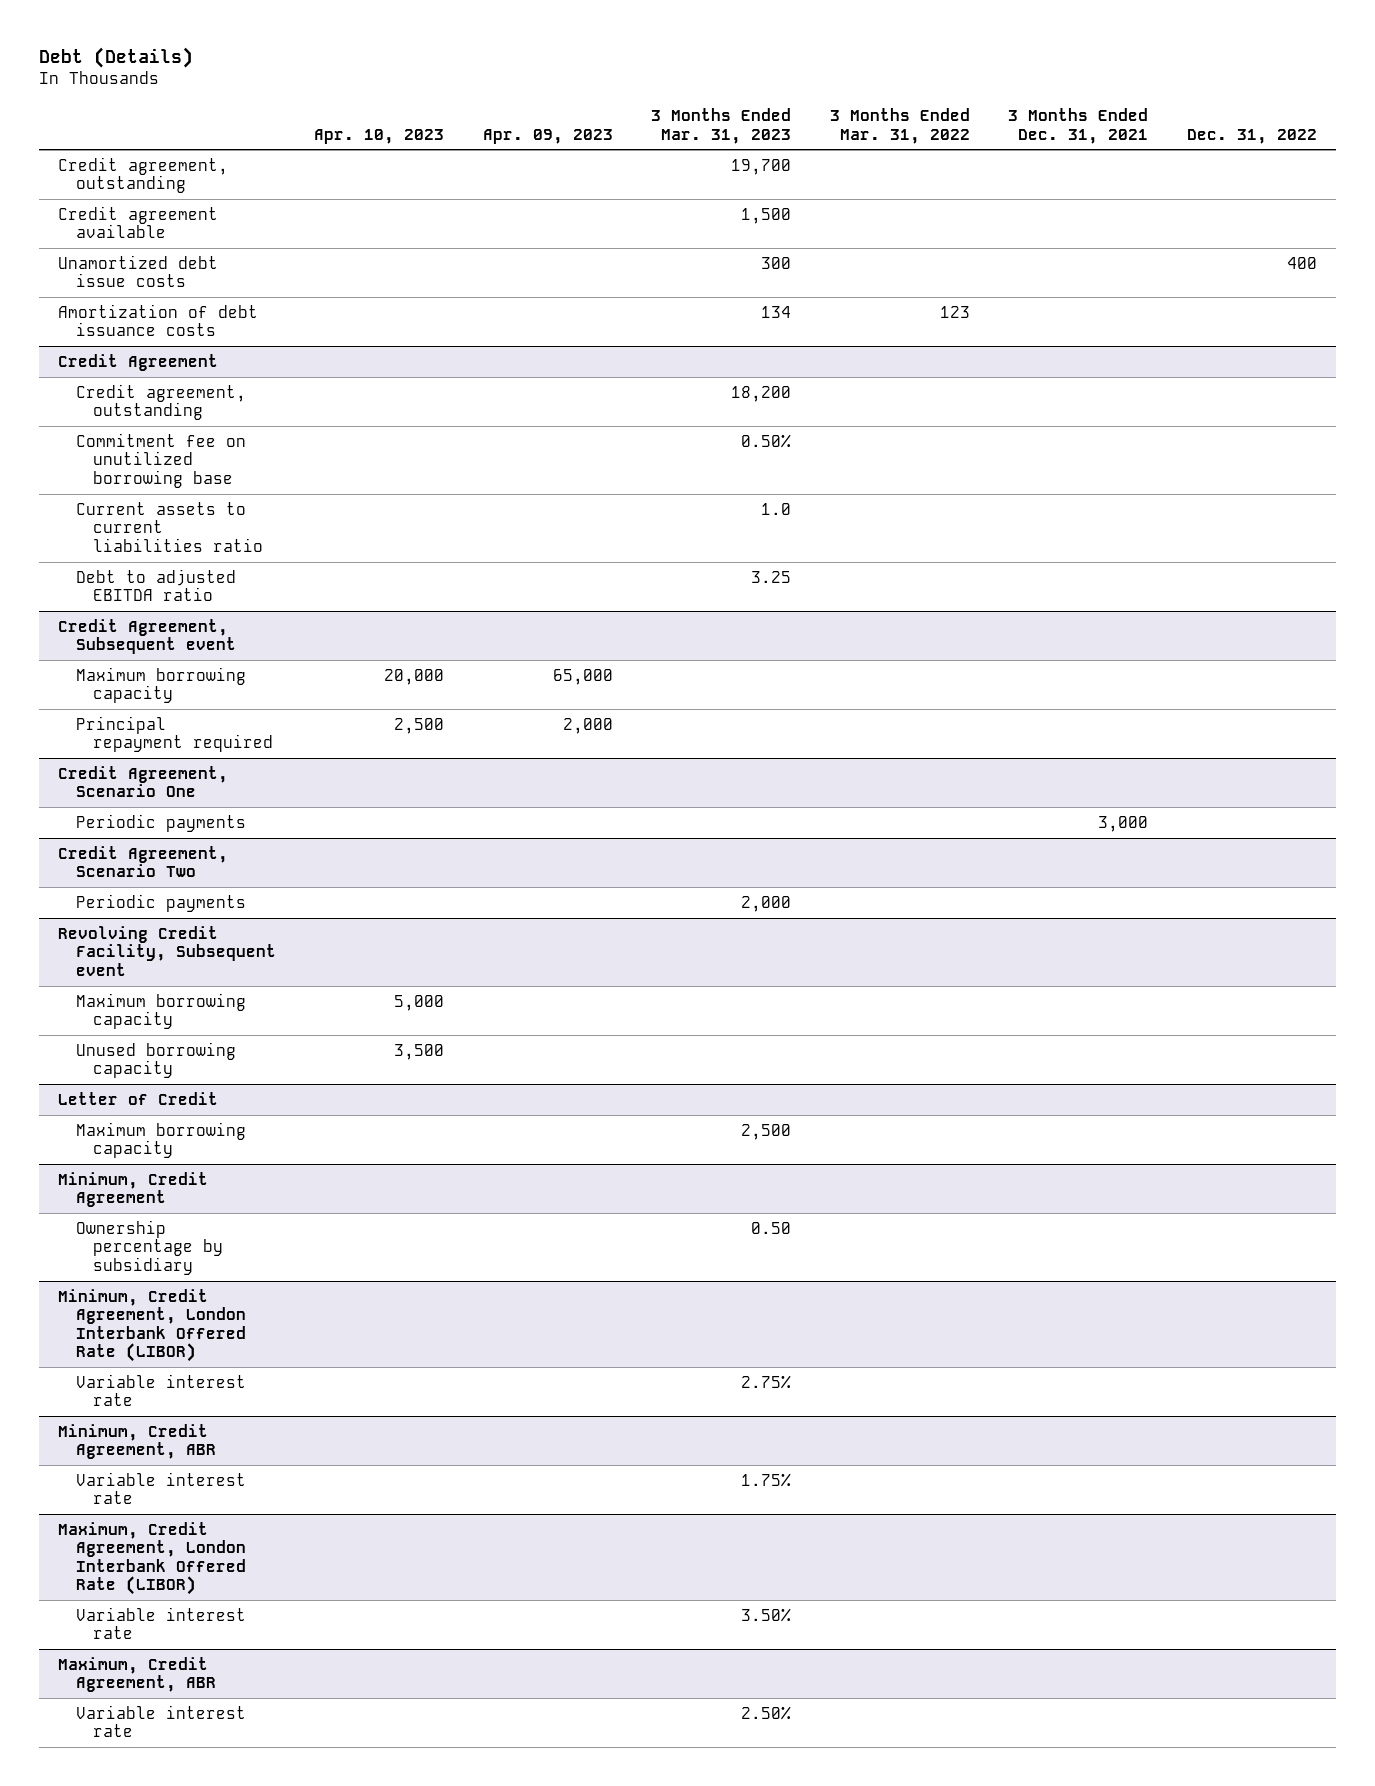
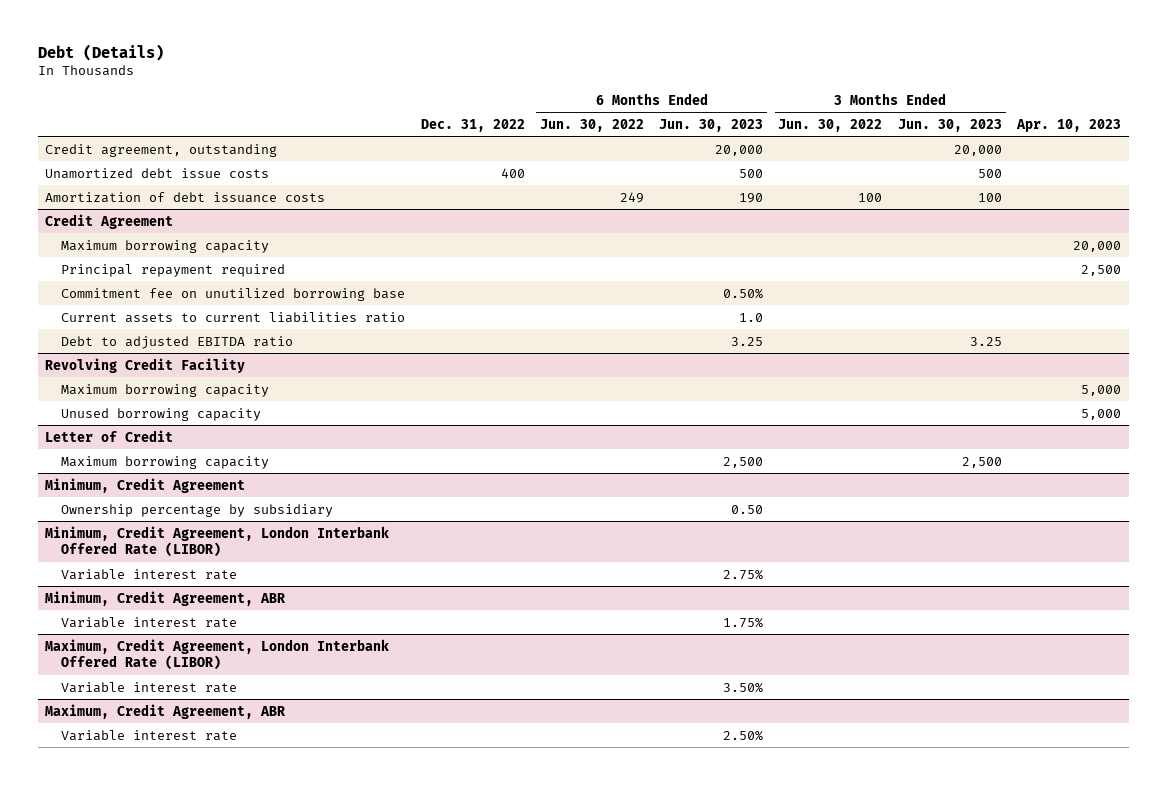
- | Apr. 10, 2023 | Apr. 09, 2023 | 3 Months Ended Mar. 31, 2023 | 3 Months Ended Mar. 31, 2022 | 3 Months Ended Dec. 31, 2021 | Dec. 31, 2022
+ | Dec. 31, 2022 | 6 Months Ended Jun. 30, 2022 | 6 Months Ended Jun. 30, 2023 | 3 Months Ended Jun. 30, 2022 | 3 Months Ended Jun. 30, 2023 | Apr. 10, 2023
- Credit agreement available | | | 1,500 | | |
@ Credit Agreement
- Credit agreement, outstanding | | | 18,200 | | |
+ Maximum borrowing capacity | | | | | | 20,000
+ Principal repayment required | | | | | | 2,500
- Credit Agreement, Subsequent event
- Maximum borrowing capacity | 20,000 | 65,000 | | | |
- Principal repayment required | 2,500 | 2,000 | | | |
- Credit Agreement, Scenario One
- Periodic payments | | | | | 3,000 |
- Credit Agreement, Scenario Two
- Periodic payments | | | 2,000 | | |
- Revolving Credit Facility, Subsequent event
+ Revolving Credit Facility
- Unused borrowing capacity | 3,500 | | | | |
+ Unused borrowing capacity | | | | | | 5,000

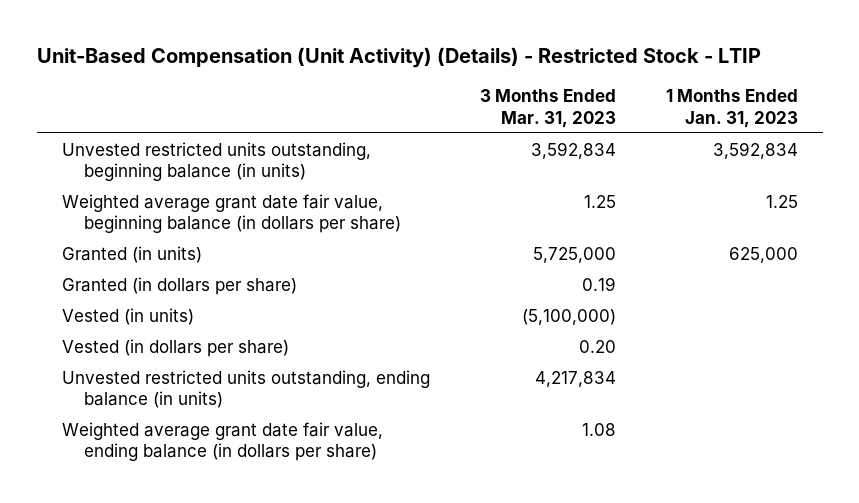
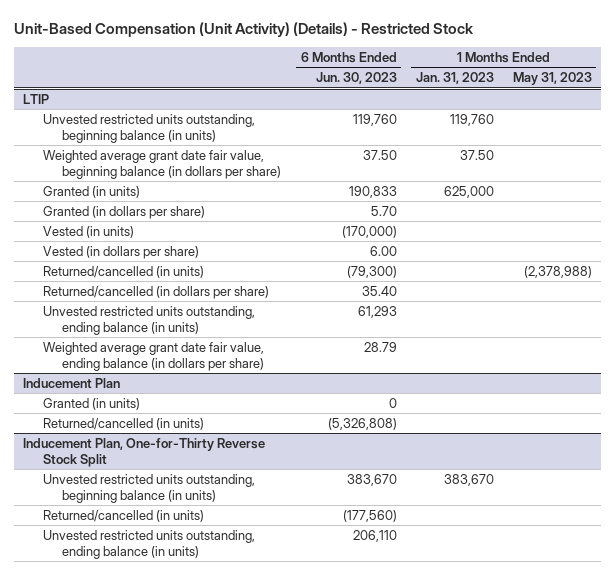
- Unit-Based Compensation (Unit Activity) (Details) - Restricted Stock - LTIP
+ Unit-Based Compensation (Unit Activity) (Details) - Restricted Stock
- | 3 Months Ended Mar. 31, 2023 | 1 Months Ended Jan. 31, 2023
+ | 6 Months Ended Jun. 30, 2023 | 1 Months Ended Jan. 31, 2023 | 1 Months Ended May 31, 2023
- Unvested restricted units outstanding, beginning balance (in units) | 3,592,834 | 3,592,834
- Weighted average grant date fair value, beginning balance (in dollars per share) | 1.25 | 1.25
+ LTIP
+ Unvested restricted units outstanding, beginning balance (in units) | 119,760 | 119,760 |
+ Weighted average grant date fair value, beginning balance (in dollars per share) | 37.50 | 37.50 |
+ Returned/cancelled (in units) | (79,300) | | (2,378,988)
+ Returned/cancelled (in dollars per share) | 35.40 | |
+ Inducement Plan
+ Granted (in units) | 0 | |
+ Returned/cancelled (in units) | (5,326,808) | |
+ Inducement Plan, One-for-Thirty Reverse Stock Split
+ Unvested restricted units outstanding, beginning balance (in units) | 383,670 | 383,670 |
+ Returned/cancelled (in units) | (177,560) | |
+ Unvested restricted units outstanding, ending balance (in units) | 206,110 | |

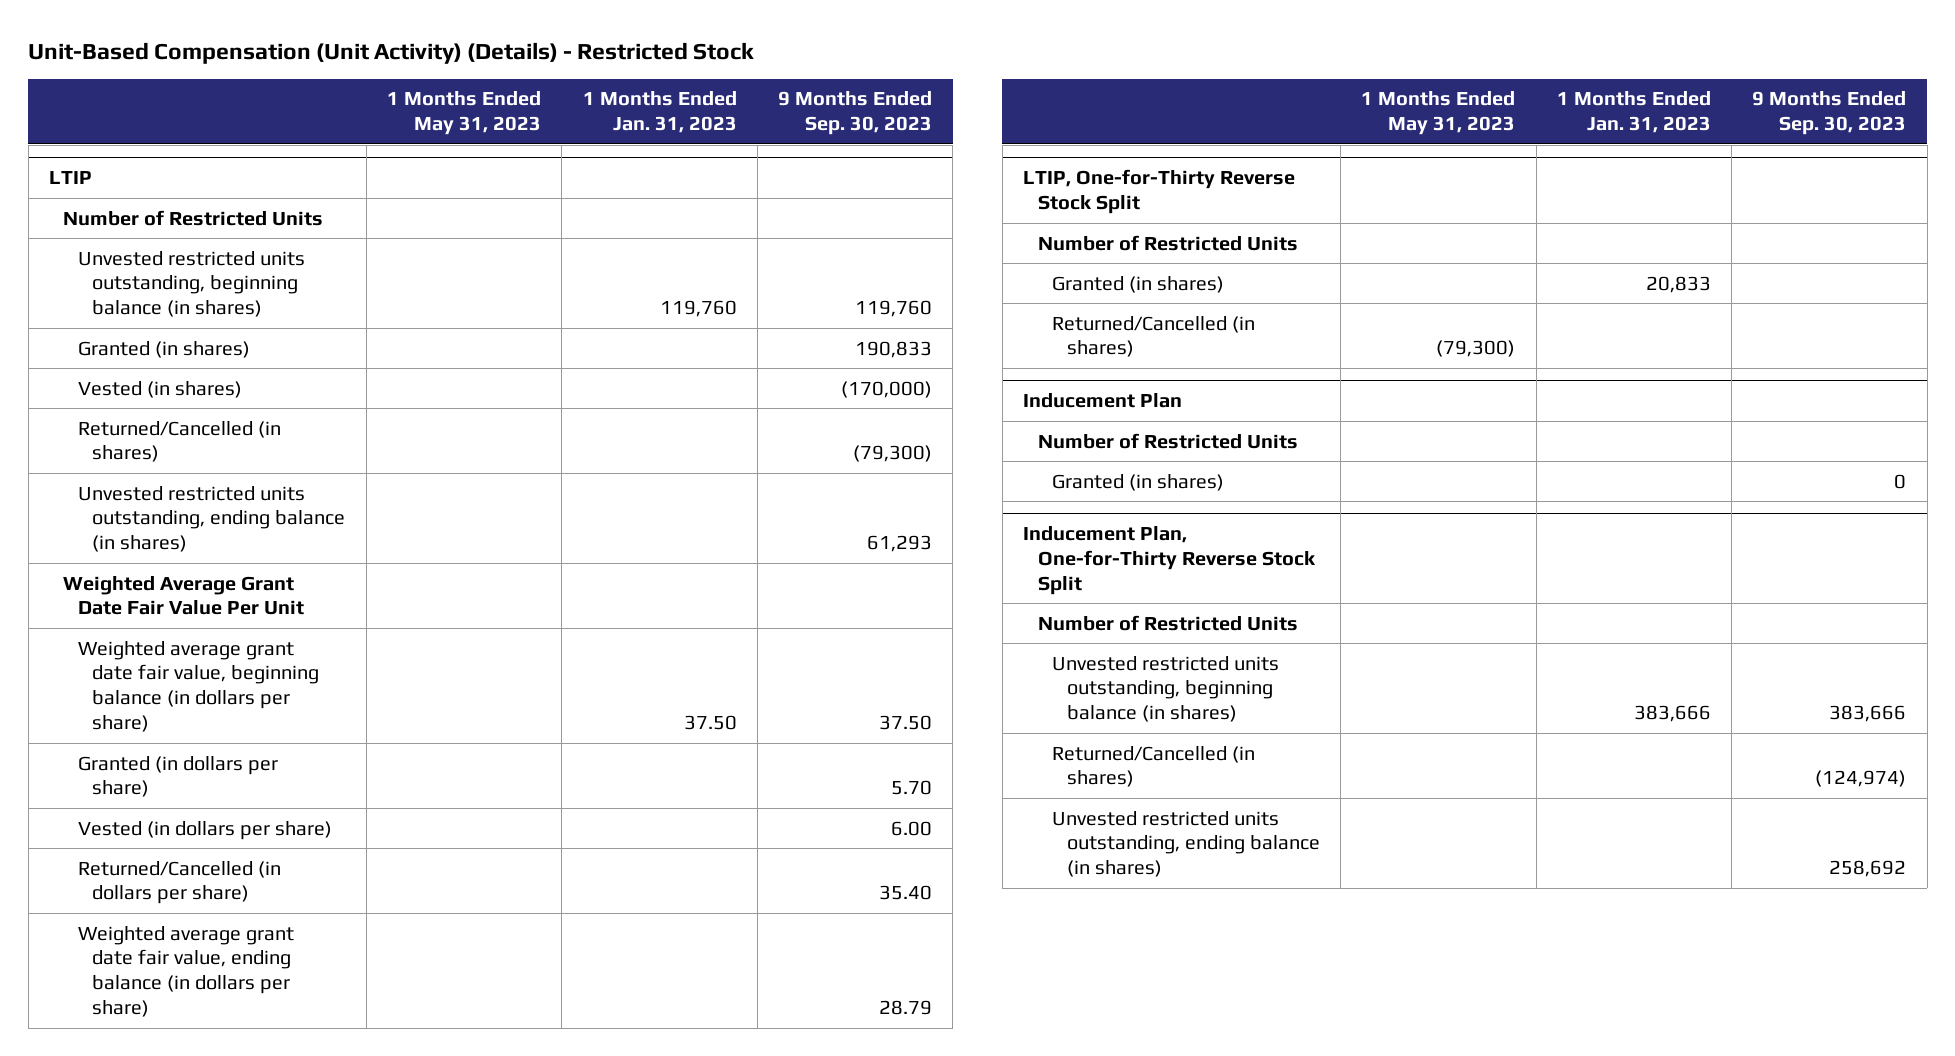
- | 6 Months Ended Jun. 30, 2023 | 1 Months Ended Jan. 31, 2023 | 1 Months Ended May 31, 2023
+ | 1 Months Ended May 31, 2023 | 1 Months Ended Jan. 31, 2023 | 9 Months Ended Sep. 30, 2023
@ LTIP
- Unvested restricted units outstanding, beginning balance (in units) | 119,760 | 119,760 |
+ Number of Restricted Units
+ Unvested restricted units outstanding, beginning balance (in shares) | | 119,760 | 119,760
+ Granted (in shares) | | | 190,833
+ Vested (in shares) | | | (170,000)
+ Returned/Cancelled (in shares) | | | (79,300)
+ Unvested restricted units outstanding, ending balance (in shares) | | | 61,293
+ Weighted Average Grant Date Fair Value Per Unit
- Granted (in units) | 190,833 | 625,000 |
- Vested (in units) | (170,000) | |
- Returned/cancelled (in units) | (79,300) | | (2,378,988)
- Returned/cancelled (in dollars per share) | 35.40 | |
- Unvested restricted units outstanding, ending balance (in units) | 61,293 | |
+ Returned/Cancelled (in dollars per share) | | | 35.40
+ LTIP, One-for-Thirty Reverse Stock Split
+ Number of Restricted Units
+ Granted (in shares) | | 20,833 |
+ Returned/Cancelled (in shares) | (79,300) | |
@ Inducement Plan
- Granted (in units) | 0 | |
- Returned/cancelled (in units) | (5,326,808) | |
+ Number of Restricted Units
+ Granted (in shares) | | | 0
@ Inducement Plan, One-for-Thirty Reverse Stock Split
- Unvested restricted units outstanding, beginning balance (in units) | 383,670 | 383,670 |
- Returned/cancelled (in units) | (177,560) | |
- Unvested restricted units outstanding, ending balance (in units) | 206,110 | |
+ Number of Restricted Units
+ Unvested restricted units outstanding, beginning balance (in shares) | | 383,666 | 383,666
+ Returned/Cancelled (in shares) | | | (124,974)
+ Unvested restricted units outstanding, ending balance (in shares) | | | 258,692

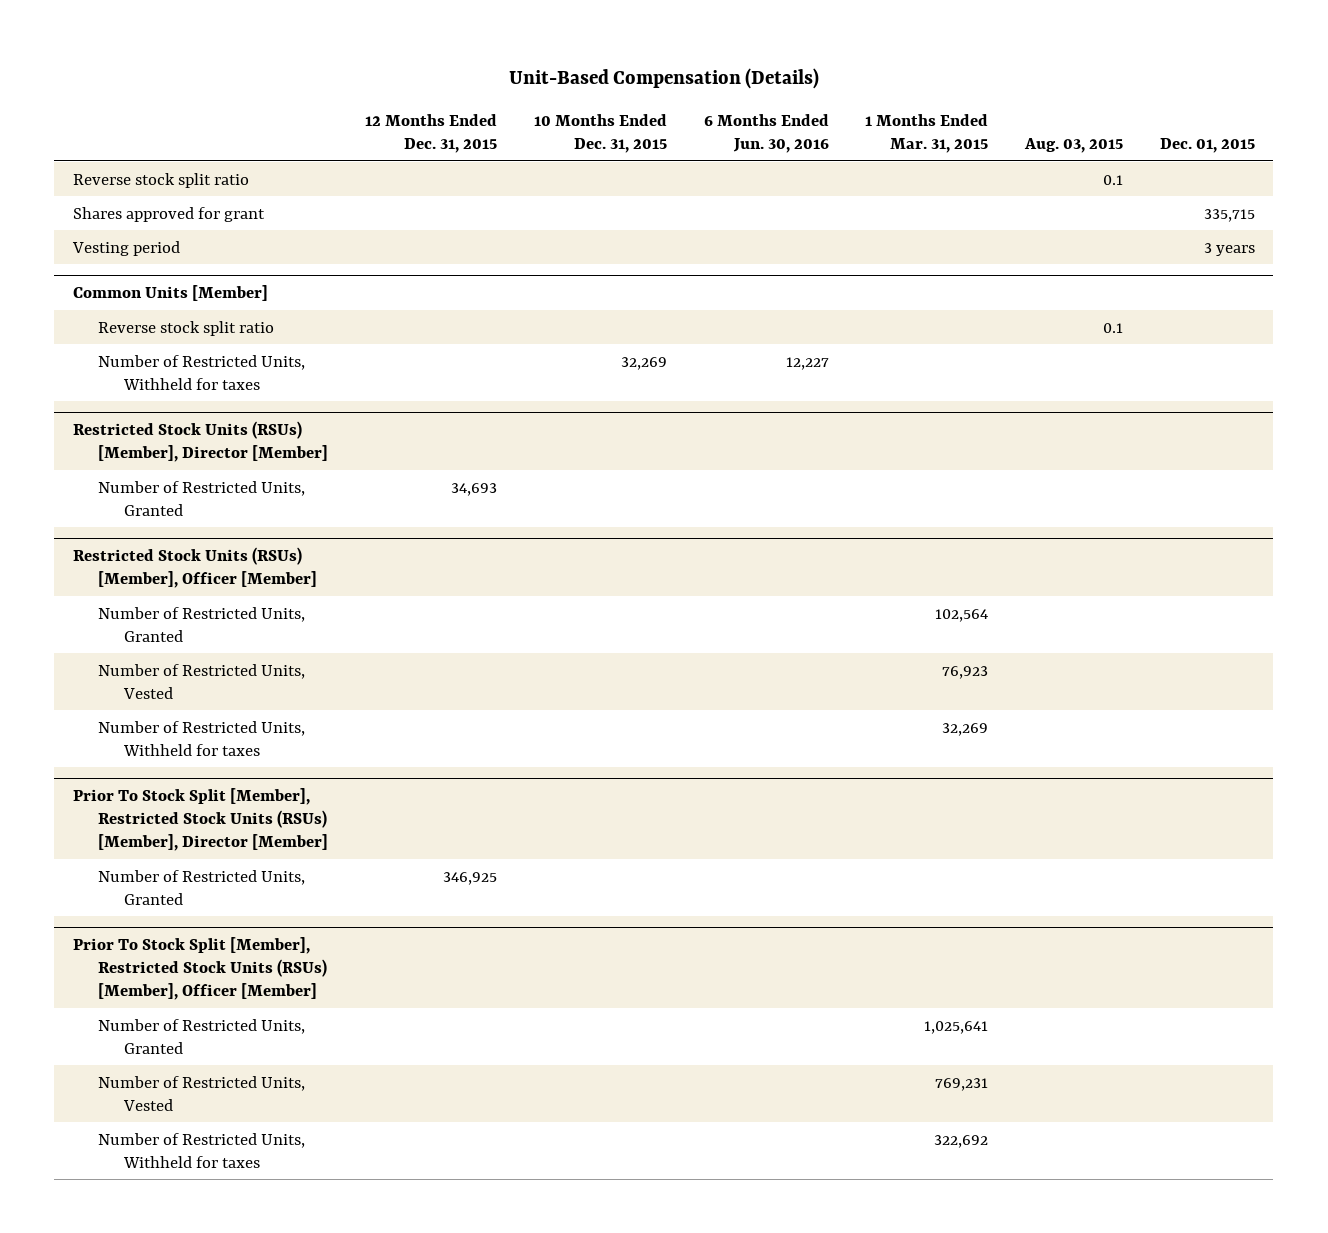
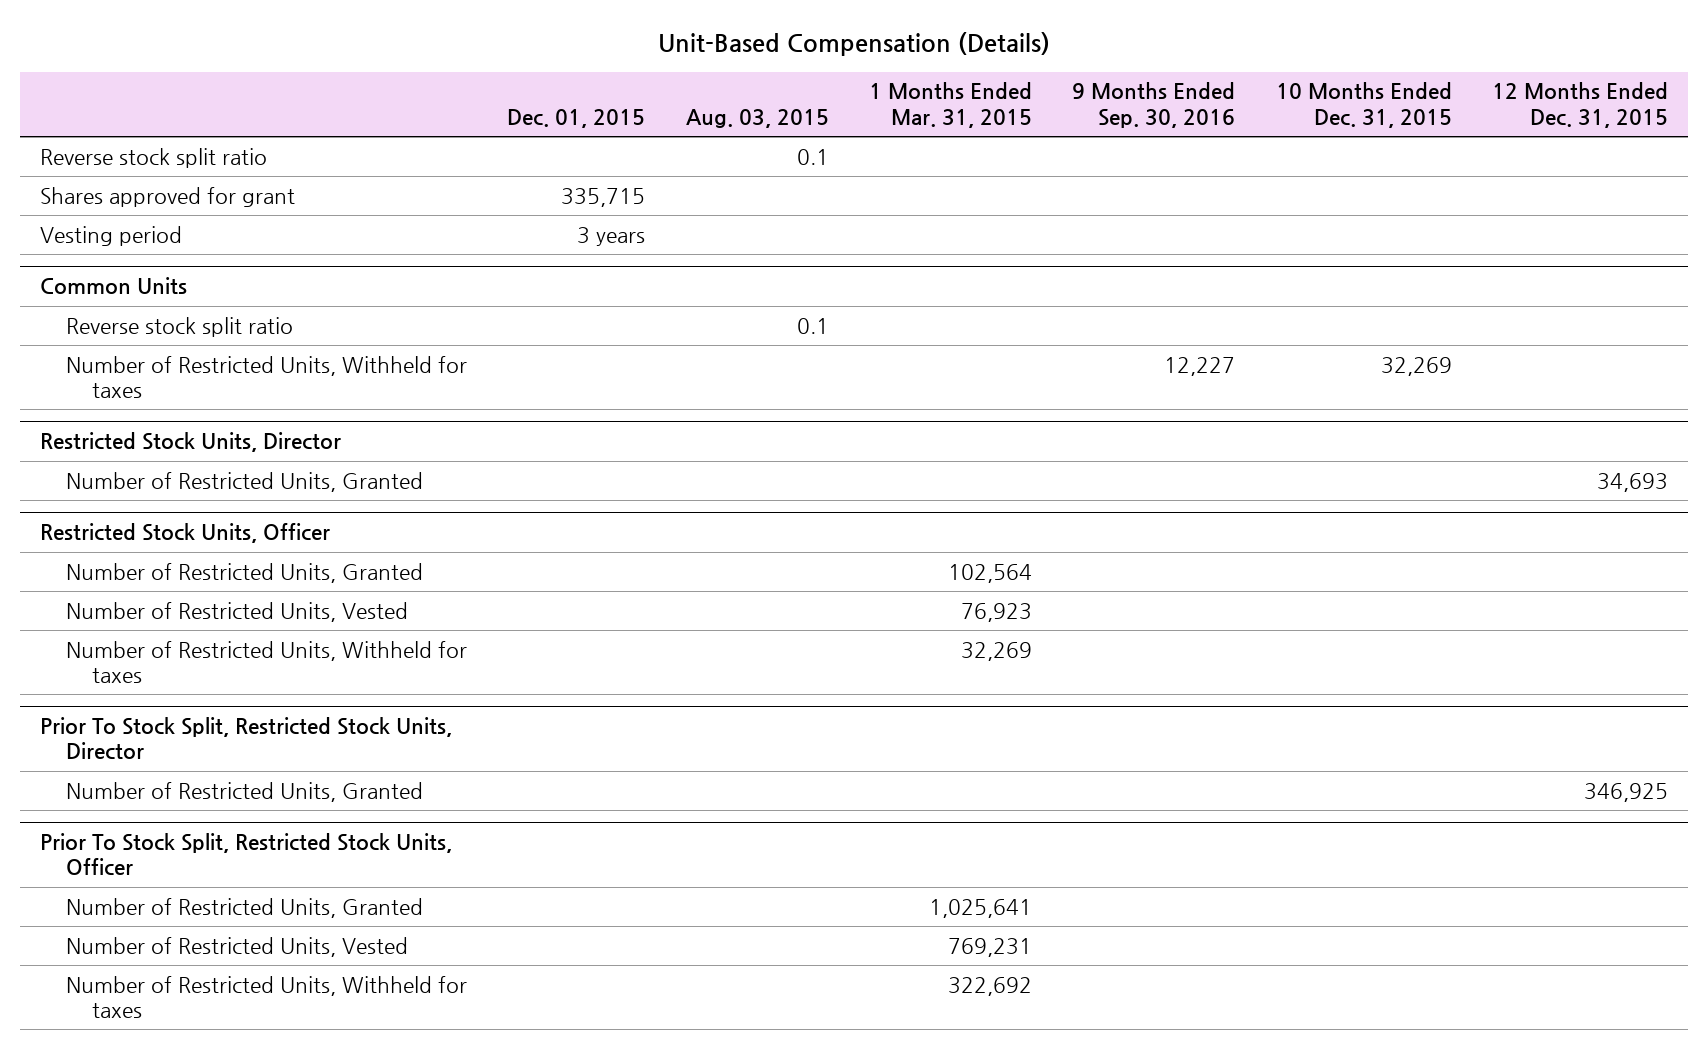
- | 12 Months Ended Dec. 31, 2015 | 10 Months Ended Dec. 31, 2015 | 6 Months Ended Jun. 30, 2016 | 1 Months Ended Mar. 31, 2015 | Aug. 03, 2015 | Dec. 01, 2015
+ | Dec. 01, 2015 | Aug. 03, 2015 | 1 Months Ended Mar. 31, 2015 | 9 Months Ended Sep. 30, 2016 | 10 Months Ended Dec. 31, 2015 | 12 Months Ended Dec. 31, 2015
- Common Units [Member]
+ Common Units
- Restricted Stock Units (RSUs) [Member], Director [Member]
+ Restricted Stock Units, Director
- Restricted Stock Units (RSUs) [Member], Officer [Member]
+ Restricted Stock Units, Officer
- Prior To Stock Split [Member], Restricted Stock Units (RSUs) [Member], Director [Member]
+ Prior To Stock Split, Restricted Stock Units, Director
- Prior To Stock Split [Member], Restricted Stock Units (RSUs) [Member], Officer [Member]
+ Prior To Stock Split, Restricted Stock Units, Officer

